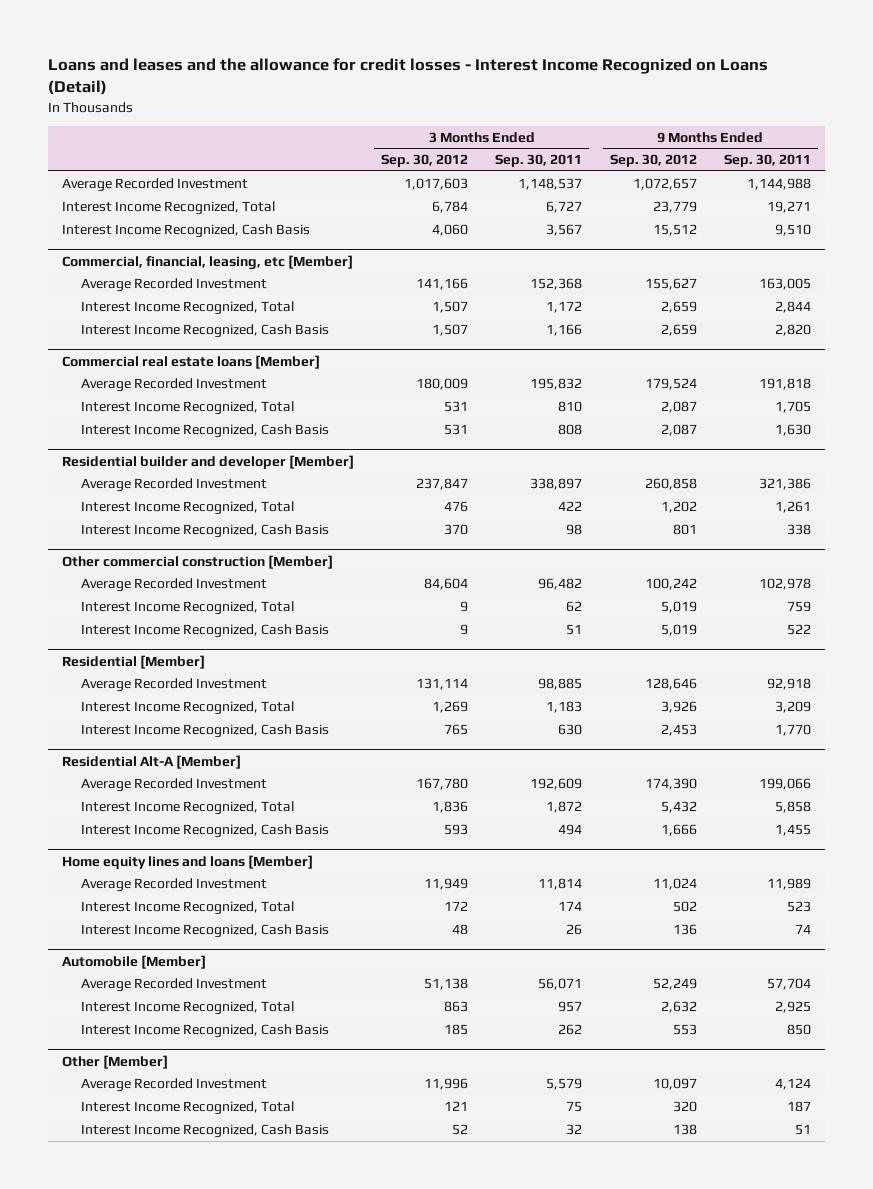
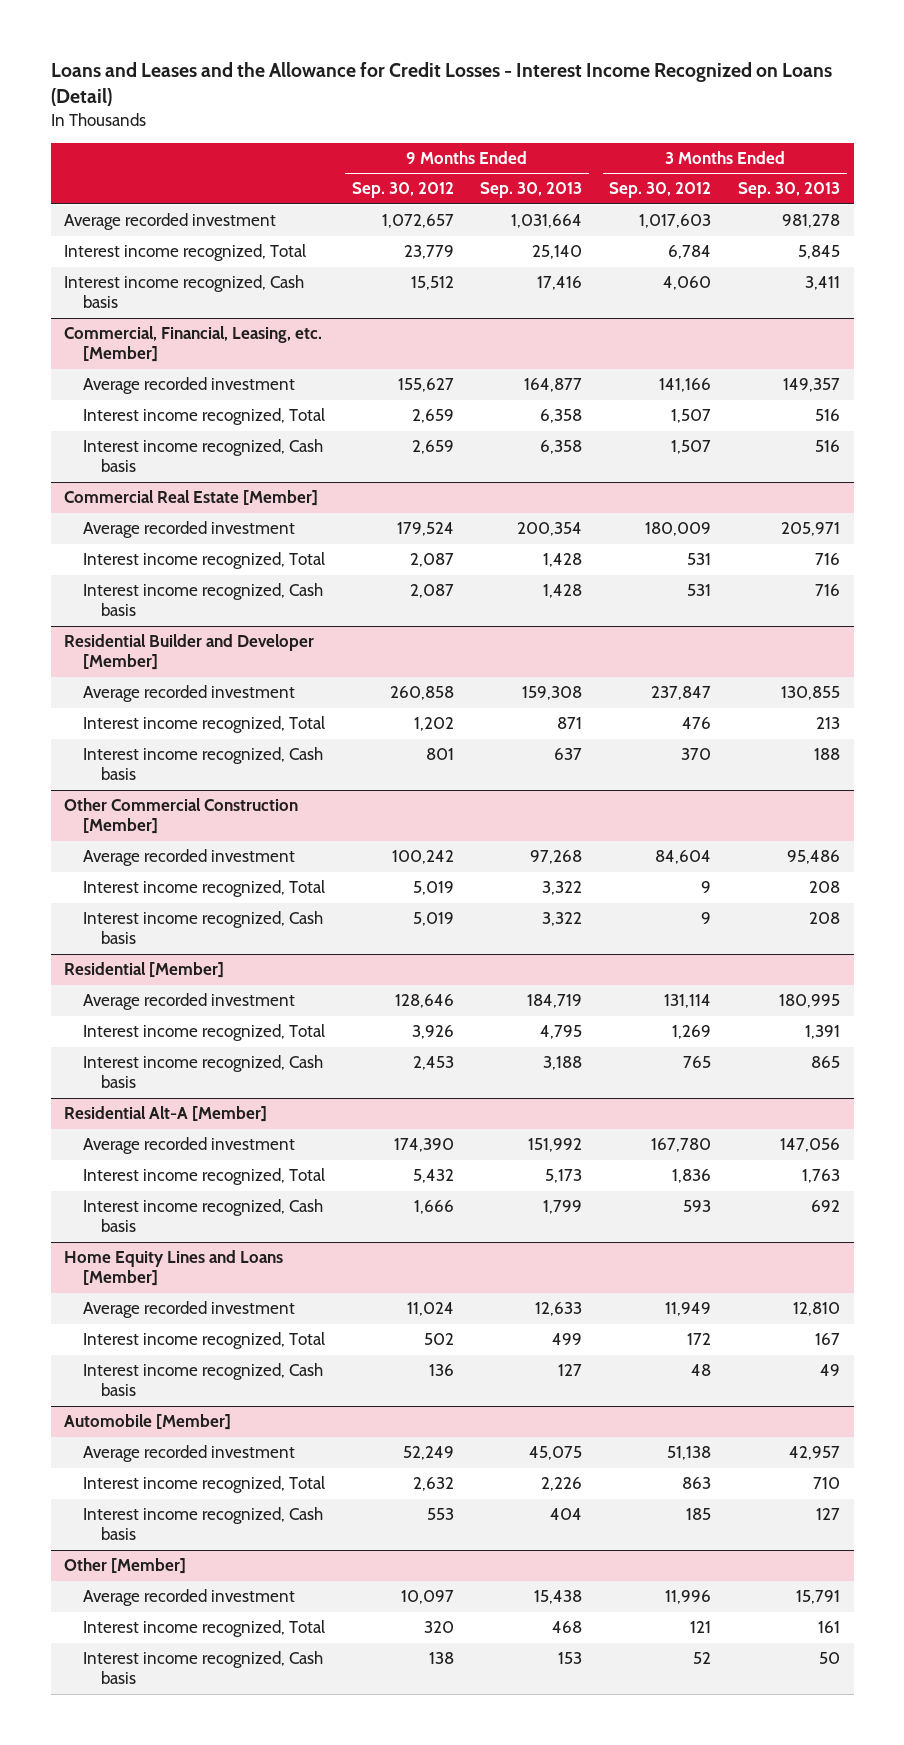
- Loans and leases and the allowance for credit losses - Interest Income Recognized on Loans (Detail)
+ Loans and Leases and the Allowance for Credit Losses - Interest Income Recognized on Loans (Detail)
- | 3 Months Ended Sep. 30, 2012 | 3 Months Ended Sep. 30, 2011 | 9 Months Ended Sep. 30, 2012 | 9 Months Ended Sep. 30, 2011
+ | 9 Months Ended Sep. 30, 2012 | 9 Months Ended Sep. 30, 2013 | 3 Months Ended Sep. 30, 2012 | 3 Months Ended Sep. 30, 2013
- Average Recorded Investment | 1,017,603 | 1,148,537 | 1,072,657 | 1,144,988
- Interest Income Recognized, Total | 6,784 | 6,727 | 23,779 | 19,271
- Interest Income Recognized, Cash Basis | 4,060 | 3,567 | 15,512 | 9,510
- Commercial, financial, leasing, etc [Member]
- Average Recorded Investment | 141,166 | 152,368 | 155,627 | 163,005
- Interest Income Recognized, Total | 1,507 | 1,172 | 2,659 | 2,844
- Interest Income Recognized, Cash Basis | 1,507 | 1,166 | 2,659 | 2,820
- Commercial real estate loans [Member]
- Average Recorded Investment | 180,009 | 195,832 | 179,524 | 191,818
- Interest Income Recognized, Total | 531 | 810 | 2,087 | 1,705
- Interest Income Recognized, Cash Basis | 531 | 808 | 2,087 | 1,630
- Residential builder and developer [Member]
- Average Recorded Investment | 237,847 | 338,897 | 260,858 | 321,386
- Interest Income Recognized, Total | 476 | 422 | 1,202 | 1,261
- Interest Income Recognized, Cash Basis | 370 | 98 | 801 | 338
- Other commercial construction [Member]
- Average Recorded Investment | 84,604 | 96,482 | 100,242 | 102,978
- Interest Income Recognized, Total | 9 | 62 | 5,019 | 759
- Interest Income Recognized, Cash Basis | 9 | 51 | 5,019 | 522
+ Average recorded investment | 1,072,657 | 1,031,664 | 1,017,603 | 981,278
+ Interest income recognized, Total | 23,779 | 25,140 | 6,784 | 5,845
+ Interest income recognized, Cash basis | 15,512 | 17,416 | 4,060 | 3,411
+ Commercial, Financial, Leasing, etc. [Member]
+ Average recorded investment | 155,627 | 164,877 | 141,166 | 149,357
+ Interest income recognized, Total | 2,659 | 6,358 | 1,507 | 516
+ Interest income recognized, Cash basis | 2,659 | 6,358 | 1,507 | 516
+ Commercial Real Estate [Member]
+ Average recorded investment | 179,524 | 200,354 | 180,009 | 205,971
+ Interest income recognized, Total | 2,087 | 1,428 | 531 | 716
+ Interest income recognized, Cash basis | 2,087 | 1,428 | 531 | 716
+ Residential Builder and Developer [Member]
+ Average recorded investment | 260,858 | 159,308 | 237,847 | 130,855
+ Interest income recognized, Total | 1,202 | 871 | 476 | 213
+ Interest income recognized, Cash basis | 801 | 637 | 370 | 188
+ Other Commercial Construction [Member]
+ Average recorded investment | 100,242 | 97,268 | 84,604 | 95,486
+ Interest income recognized, Total | 5,019 | 3,322 | 9 | 208
+ Interest income recognized, Cash basis | 5,019 | 3,322 | 9 | 208
@ Residential [Member]
- Average Recorded Investment | 131,114 | 98,885 | 128,646 | 92,918
- Interest Income Recognized, Total | 1,269 | 1,183 | 3,926 | 3,209
- Interest Income Recognized, Cash Basis | 765 | 630 | 2,453 | 1,770
+ Average recorded investment | 128,646 | 184,719 | 131,114 | 180,995
+ Interest income recognized, Total | 3,926 | 4,795 | 1,269 | 1,391
+ Interest income recognized, Cash basis | 2,453 | 3,188 | 765 | 865
@ Residential Alt-A [Member]
- Average Recorded Investment | 167,780 | 192,609 | 174,390 | 199,066
- Interest Income Recognized, Total | 1,836 | 1,872 | 5,432 | 5,858
- Interest Income Recognized, Cash Basis | 593 | 494 | 1,666 | 1,455
- Home equity lines and loans [Member]
- Average Recorded Investment | 11,949 | 11,814 | 11,024 | 11,989
- Interest Income Recognized, Total | 172 | 174 | 502 | 523
- Interest Income Recognized, Cash Basis | 48 | 26 | 136 | 74
@ Residential Alt-A [Member]
+ Average recorded investment | 174,390 | 151,992 | 167,780 | 147,056
+ Interest income recognized, Total | 5,432 | 5,173 | 1,836 | 1,763
+ Interest income recognized, Cash basis | 1,666 | 1,799 | 593 | 692
+ Home Equity Lines and Loans [Member]
+ Average recorded investment | 11,024 | 12,633 | 11,949 | 12,810
+ Interest income recognized, Total | 502 | 499 | 172 | 167
+ Interest income recognized, Cash basis | 136 | 127 | 48 | 49
@ Automobile [Member]
- Average Recorded Investment | 51,138 | 56,071 | 52,249 | 57,704
- Interest Income Recognized, Total | 863 | 957 | 2,632 | 2,925
- Interest Income Recognized, Cash Basis | 185 | 262 | 553 | 850
+ Average recorded investment | 52,249 | 45,075 | 51,138 | 42,957
+ Interest income recognized, Total | 2,632 | 2,226 | 863 | 710
+ Interest income recognized, Cash basis | 553 | 404 | 185 | 127
@ Other [Member]
- Average Recorded Investment | 11,996 | 5,579 | 10,097 | 4,124
- Interest Income Recognized, Total | 121 | 75 | 320 | 187
- Interest Income Recognized, Cash Basis | 52 | 32 | 138 | 51
+ Average recorded investment | 10,097 | 15,438 | 11,996 | 15,791
+ Interest income recognized, Total | 320 | 468 | 121 | 161
+ Interest income recognized, Cash basis | 138 | 153 | 52 | 50

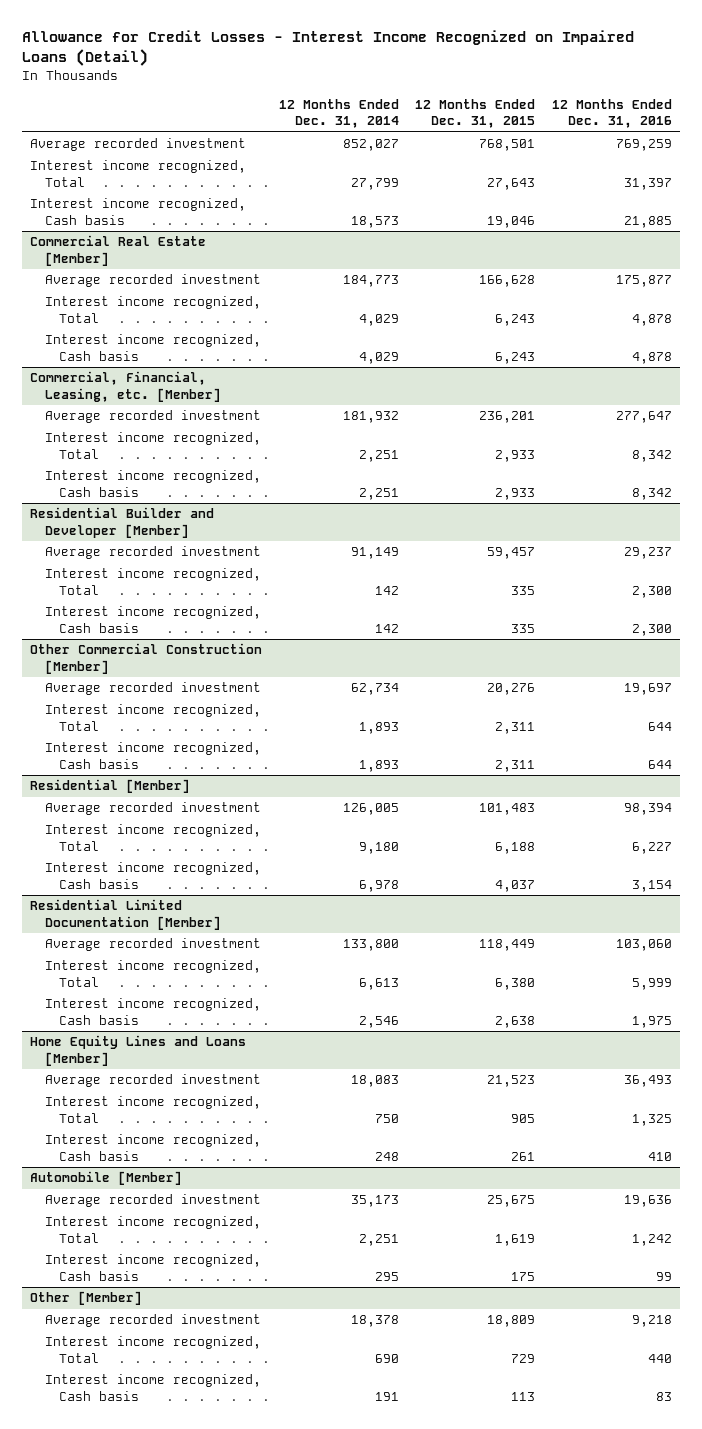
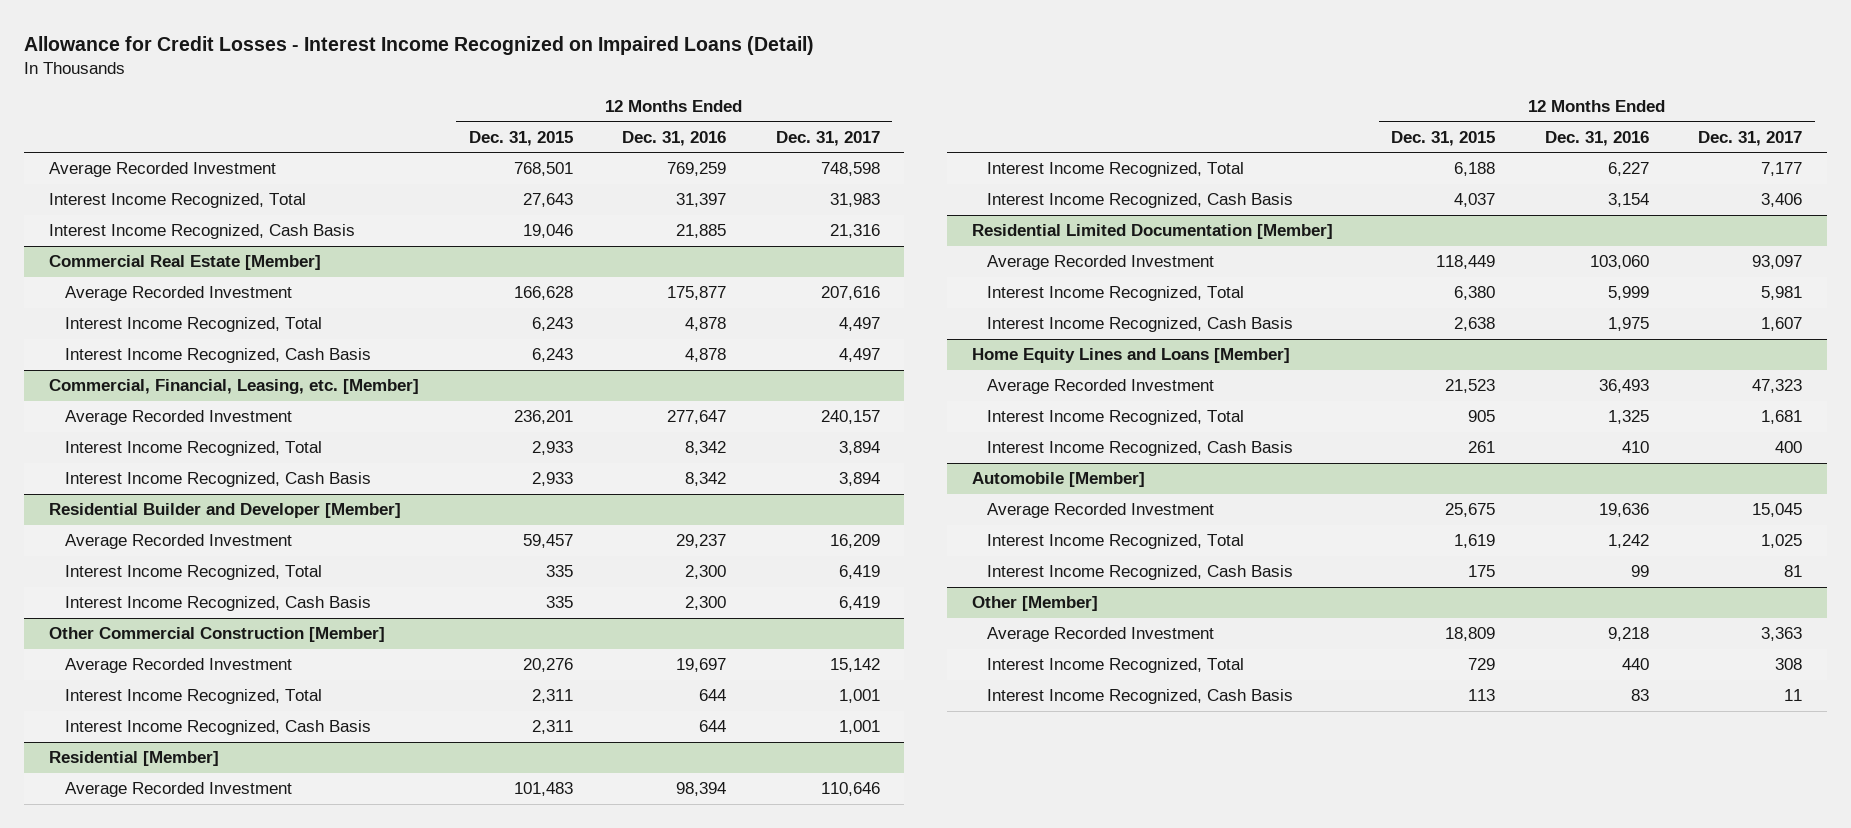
- | 12 Months Ended Dec. 31, 2014 | 12 Months Ended Dec. 31, 2015 | 12 Months Ended Dec. 31, 2016
+ | 12 Months Ended Dec. 31, 2015 | 12 Months Ended Dec. 31, 2016 | 12 Months Ended Dec. 31, 2017
- Average recorded investment | 852,027 | 768,501 | 769,259
- Interest income recognized, Total | 27,799 | 27,643 | 31,397
- Interest income recognized, Cash basis | 18,573 | 19,046 | 21,885
+ Average Recorded Investment | 768,501 | 769,259 | 748,598
+ Interest Income Recognized, Total | 27,643 | 31,397 | 31,983
+ Interest Income Recognized, Cash Basis | 19,046 | 21,885 | 21,316
@ Commercial Real Estate [Member]
- Average recorded investment | 184,773 | 166,628 | 175,877
- Interest income recognized, Total | 4,029 | 6,243 | 4,878
- Interest income recognized, Cash basis | 4,029 | 6,243 | 4,878
+ Average Recorded Investment | 166,628 | 175,877 | 207,616
+ Interest Income Recognized, Total | 6,243 | 4,878 | 4,497
+ Interest Income Recognized, Cash Basis | 6,243 | 4,878 | 4,497
@ Commercial, Financial, Leasing, etc. [Member]
- Average recorded investment | 181,932 | 236,201 | 277,647
- Interest income recognized, Total | 2,251 | 2,933 | 8,342
- Interest income recognized, Cash basis | 2,251 | 2,933 | 8,342
+ Average Recorded Investment | 236,201 | 277,647 | 240,157
+ Interest Income Recognized, Total | 2,933 | 8,342 | 3,894
+ Interest Income Recognized, Cash Basis | 2,933 | 8,342 | 3,894
@ Residential Builder and Developer [Member]
- Average recorded investment | 91,149 | 59,457 | 29,237
- Interest income recognized, Total | 142 | 335 | 2,300
- Interest income recognized, Cash basis | 142 | 335 | 2,300
+ Average Recorded Investment | 59,457 | 29,237 | 16,209
+ Interest Income Recognized, Total | 335 | 2,300 | 6,419
+ Interest Income Recognized, Cash Basis | 335 | 2,300 | 6,419
@ Other Commercial Construction [Member]
- Average recorded investment | 62,734 | 20,276 | 19,697
- Interest income recognized, Total | 1,893 | 2,311 | 644
- Interest income recognized, Cash basis | 1,893 | 2,311 | 644
+ Average Recorded Investment | 20,276 | 19,697 | 15,142
+ Interest Income Recognized, Total | 2,311 | 644 | 1,001
+ Interest Income Recognized, Cash Basis | 2,311 | 644 | 1,001
@ Residential [Member]
- Average recorded investment | 126,005 | 101,483 | 98,394
- Interest income recognized, Total | 9,180 | 6,188 | 6,227
- Interest income recognized, Cash basis | 6,978 | 4,037 | 3,154
+ Average Recorded Investment | 101,483 | 98,394 | 110,646
+ Interest Income Recognized, Total | 6,188 | 6,227 | 7,177
+ Interest Income Recognized, Cash Basis | 4,037 | 3,154 | 3,406
@ Residential Limited Documentation [Member]
- Average recorded investment | 133,800 | 118,449 | 103,060
- Interest income recognized, Total | 6,613 | 6,380 | 5,999
- Interest income recognized, Cash basis | 2,546 | 2,638 | 1,975
+ Average Recorded Investment | 118,449 | 103,060 | 93,097
+ Interest Income Recognized, Total | 6,380 | 5,999 | 5,981
+ Interest Income Recognized, Cash Basis | 2,638 | 1,975 | 1,607
@ Home Equity Lines and Loans [Member]
- Average recorded investment | 18,083 | 21,523 | 36,493
- Interest income recognized, Total | 750 | 905 | 1,325
- Interest income recognized, Cash basis | 248 | 261 | 410
+ Average Recorded Investment | 21,523 | 36,493 | 47,323
+ Interest Income Recognized, Total | 905 | 1,325 | 1,681
+ Interest Income Recognized, Cash Basis | 261 | 410 | 400
@ Automobile [Member]
- Average recorded investment | 35,173 | 25,675 | 19,636
- Interest income recognized, Total | 2,251 | 1,619 | 1,242
- Interest income recognized, Cash basis | 295 | 175 | 99
+ Average Recorded Investment | 25,675 | 19,636 | 15,045
+ Interest Income Recognized, Total | 1,619 | 1,242 | 1,025
+ Interest Income Recognized, Cash Basis | 175 | 99 | 81
@ Other [Member]
- Average recorded investment | 18,378 | 18,809 | 9,218
- Interest income recognized, Total | 690 | 729 | 440
- Interest income recognized, Cash basis | 191 | 113 | 83
+ Average Recorded Investment | 18,809 | 9,218 | 3,363
+ Interest Income Recognized, Total | 729 | 440 | 308
+ Interest Income Recognized, Cash Basis | 113 | 83 | 11

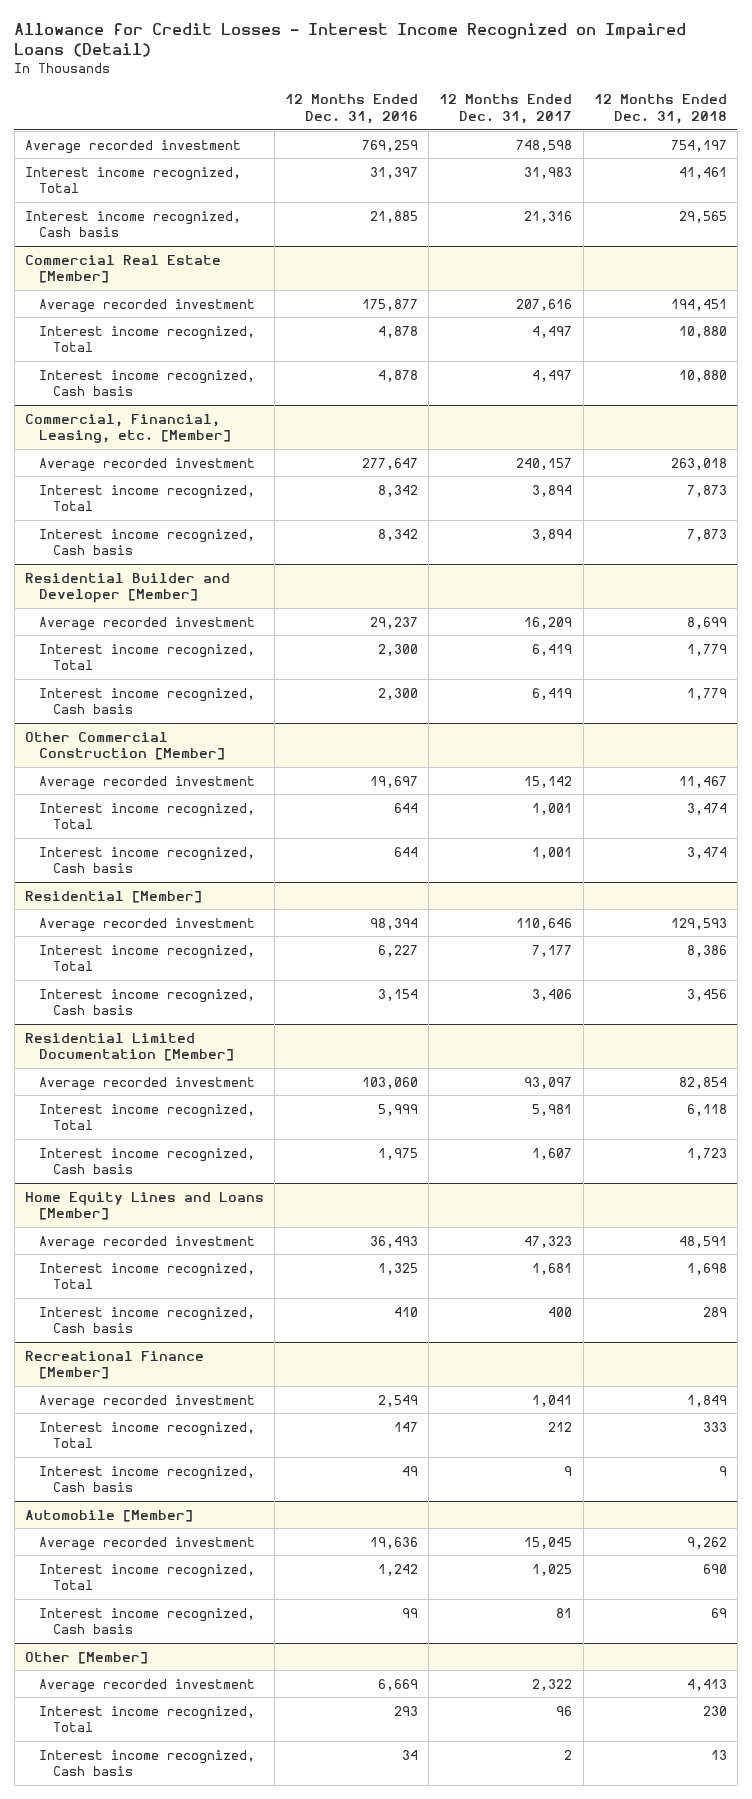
- | 12 Months Ended Dec. 31, 2015 | 12 Months Ended Dec. 31, 2016 | 12 Months Ended Dec. 31, 2017
+ | 12 Months Ended Dec. 31, 2016 | 12 Months Ended Dec. 31, 2017 | 12 Months Ended Dec. 31, 2018
- Average Recorded Investment | 768,501 | 769,259 | 748,598
- Interest Income Recognized, Total | 27,643 | 31,397 | 31,983
- Interest Income Recognized, Cash Basis | 19,046 | 21,885 | 21,316
+ Average recorded investment | 769,259 | 748,598 | 754,197
+ Interest income recognized, Total | 31,397 | 31,983 | 41,461
+ Interest income recognized, Cash basis | 21,885 | 21,316 | 29,565
@ Commercial Real Estate [Member]
- Average Recorded Investment | 166,628 | 175,877 | 207,616
- Interest Income Recognized, Total | 6,243 | 4,878 | 4,497
- Interest Income Recognized, Cash Basis | 6,243 | 4,878 | 4,497
+ Average recorded investment | 175,877 | 207,616 | 194,451
+ Interest income recognized, Total | 4,878 | 4,497 | 10,880
+ Interest income recognized, Cash basis | 4,878 | 4,497 | 10,880
@ Commercial, Financial, Leasing, etc. [Member]
- Average Recorded Investment | 236,201 | 277,647 | 240,157
- Interest Income Recognized, Total | 2,933 | 8,342 | 3,894
- Interest Income Recognized, Cash Basis | 2,933 | 8,342 | 3,894
+ Average recorded investment | 277,647 | 240,157 | 263,018
+ Interest income recognized, Total | 8,342 | 3,894 | 7,873
+ Interest income recognized, Cash basis | 8,342 | 3,894 | 7,873
@ Residential Builder and Developer [Member]
- Average Recorded Investment | 59,457 | 29,237 | 16,209
- Interest Income Recognized, Total | 335 | 2,300 | 6,419
- Interest Income Recognized, Cash Basis | 335 | 2,300 | 6,419
+ Average recorded investment | 29,237 | 16,209 | 8,699
+ Interest income recognized, Total | 2,300 | 6,419 | 1,779
+ Interest income recognized, Cash basis | 2,300 | 6,419 | 1,779
@ Other Commercial Construction [Member]
- Average Recorded Investment | 20,276 | 19,697 | 15,142
- Interest Income Recognized, Total | 2,311 | 644 | 1,001
- Interest Income Recognized, Cash Basis | 2,311 | 644 | 1,001
+ Average recorded investment | 19,697 | 15,142 | 11,467
+ Interest income recognized, Total | 644 | 1,001 | 3,474
+ Interest income recognized, Cash basis | 644 | 1,001 | 3,474
@ Residential [Member]
- Average Recorded Investment | 101,483 | 98,394 | 110,646
- Interest Income Recognized, Total | 6,188 | 6,227 | 7,177
- Interest Income Recognized, Cash Basis | 4,037 | 3,154 | 3,406
+ Average recorded investment | 98,394 | 110,646 | 129,593
+ Interest income recognized, Total | 6,227 | 7,177 | 8,386
+ Interest income recognized, Cash basis | 3,154 | 3,406 | 3,456
@ Residential Limited Documentation [Member]
- Average Recorded Investment | 118,449 | 103,060 | 93,097
- Interest Income Recognized, Total | 6,380 | 5,999 | 5,981
- Interest Income Recognized, Cash Basis | 2,638 | 1,975 | 1,607
+ Average recorded investment | 103,060 | 93,097 | 82,854
+ Interest income recognized, Total | 5,999 | 5,981 | 6,118
+ Interest income recognized, Cash basis | 1,975 | 1,607 | 1,723
@ Home Equity Lines and Loans [Member]
- Average Recorded Investment | 21,523 | 36,493 | 47,323
- Interest Income Recognized, Total | 905 | 1,325 | 1,681
- Interest Income Recognized, Cash Basis | 261 | 410 | 400
+ Average recorded investment | 36,493 | 47,323 | 48,591
+ Interest income recognized, Total | 1,325 | 1,681 | 1,698
+ Interest income recognized, Cash basis | 410 | 400 | 289
+ Recreational Finance [Member]
+ Average recorded investment | 2,549 | 1,041 | 1,849
+ Interest income recognized, Total | 147 | 212 | 333
+ Interest income recognized, Cash basis | 49 | 9 | 9
@ Automobile [Member]
- Average Recorded Investment | 25,675 | 19,636 | 15,045
- Interest Income Recognized, Total | 1,619 | 1,242 | 1,025
- Interest Income Recognized, Cash Basis | 175 | 99 | 81
+ Average recorded investment | 19,636 | 15,045 | 9,262
+ Interest income recognized, Total | 1,242 | 1,025 | 690
+ Interest income recognized, Cash basis | 99 | 81 | 69
@ Other [Member]
- Average Recorded Investment | 18,809 | 9,218 | 3,363
- Interest Income Recognized, Total | 729 | 440 | 308
- Interest Income Recognized, Cash Basis | 113 | 83 | 11
+ Average recorded investment | 6,669 | 2,322 | 4,413
+ Interest income recognized, Total | 293 | 96 | 230
+ Interest income recognized, Cash basis | 34 | 2 | 13

